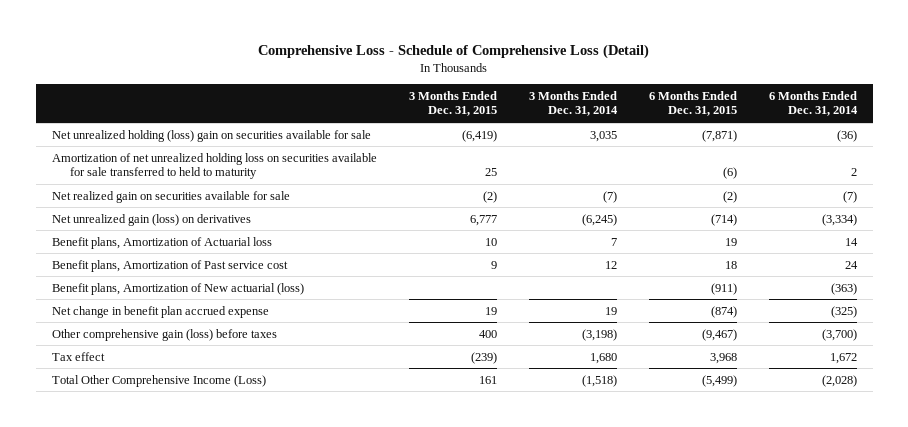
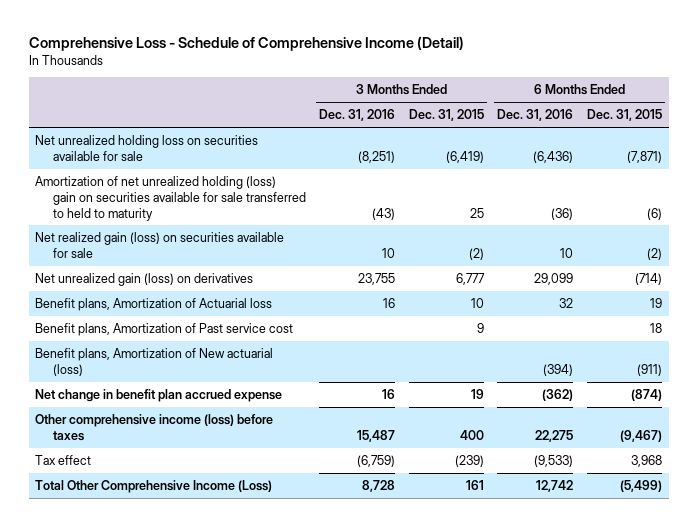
- Comprehensive Loss - Schedule of Comprehensive Loss (Detail)
+ Comprehensive Loss - Schedule of Comprehensive Income (Detail)
- | 3 Months Ended Dec. 31, 2015 | 3 Months Ended Dec. 31, 2014 | 6 Months Ended Dec. 31, 2015 | 6 Months Ended Dec. 31, 2014
+ | 3 Months Ended Dec. 31, 2016 | 3 Months Ended Dec. 31, 2015 | 6 Months Ended Dec. 31, 2016 | 6 Months Ended Dec. 31, 2015
- Net unrealized holding (loss) gain on securities available for sale | (6,419) | 3,035 | (7,871) | (36)
- Amortization of net unrealized holding loss on securities available for sale transferred to held to maturity | 25 | | (6) | 2
- Net realized gain on securities available for sale | (2) | (7) | (2) | (7)
+ Net unrealized holding loss on securities available for sale | (8,251) | (6,419) | (6,436) | (7,871)
+ Amortization of net unrealized holding (loss) gain on securities available for sale transferred to held to maturity | (43) | 25 | (36) | (6)
+ Net realized gain (loss) on securities available for sale | 10 | (2) | 10 | (2)
- Other comprehensive gain (loss) before taxes | 400 | (3,198) | (9,467) | (3,700)
+ Other comprehensive income (loss) before taxes | 15,487 | 400 | 22,275 | (9,467)

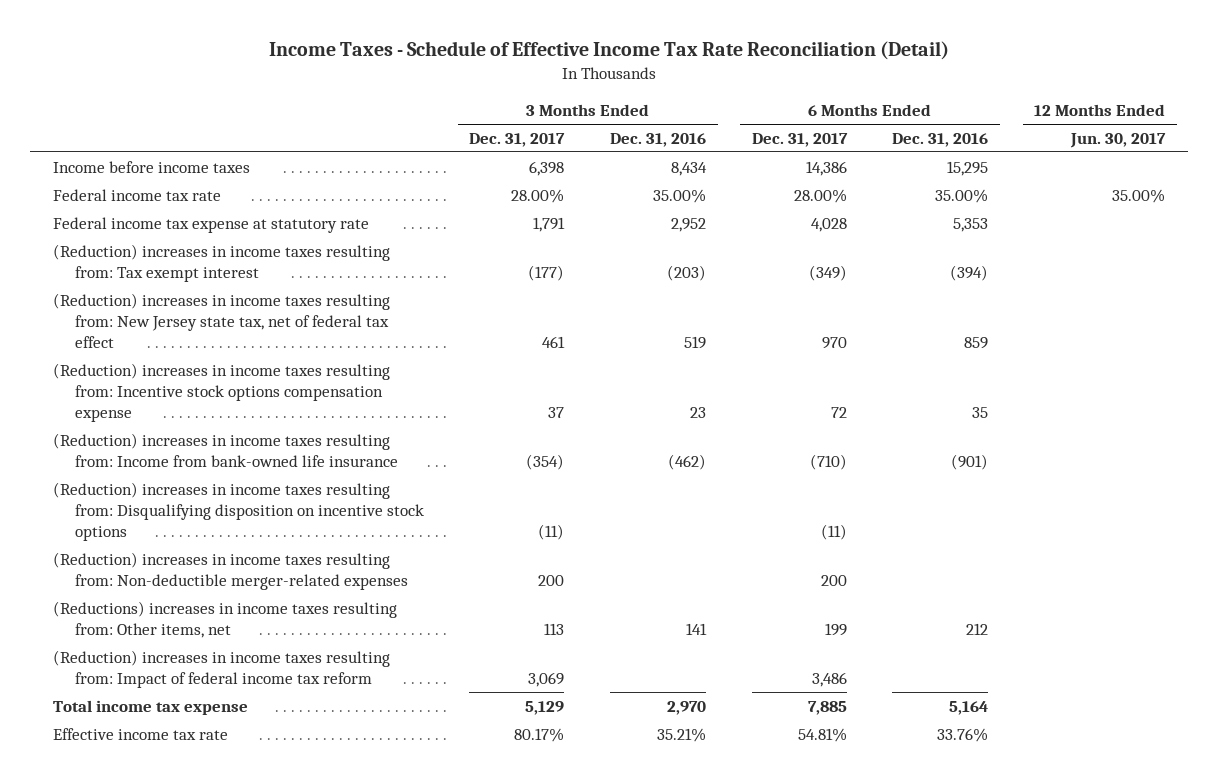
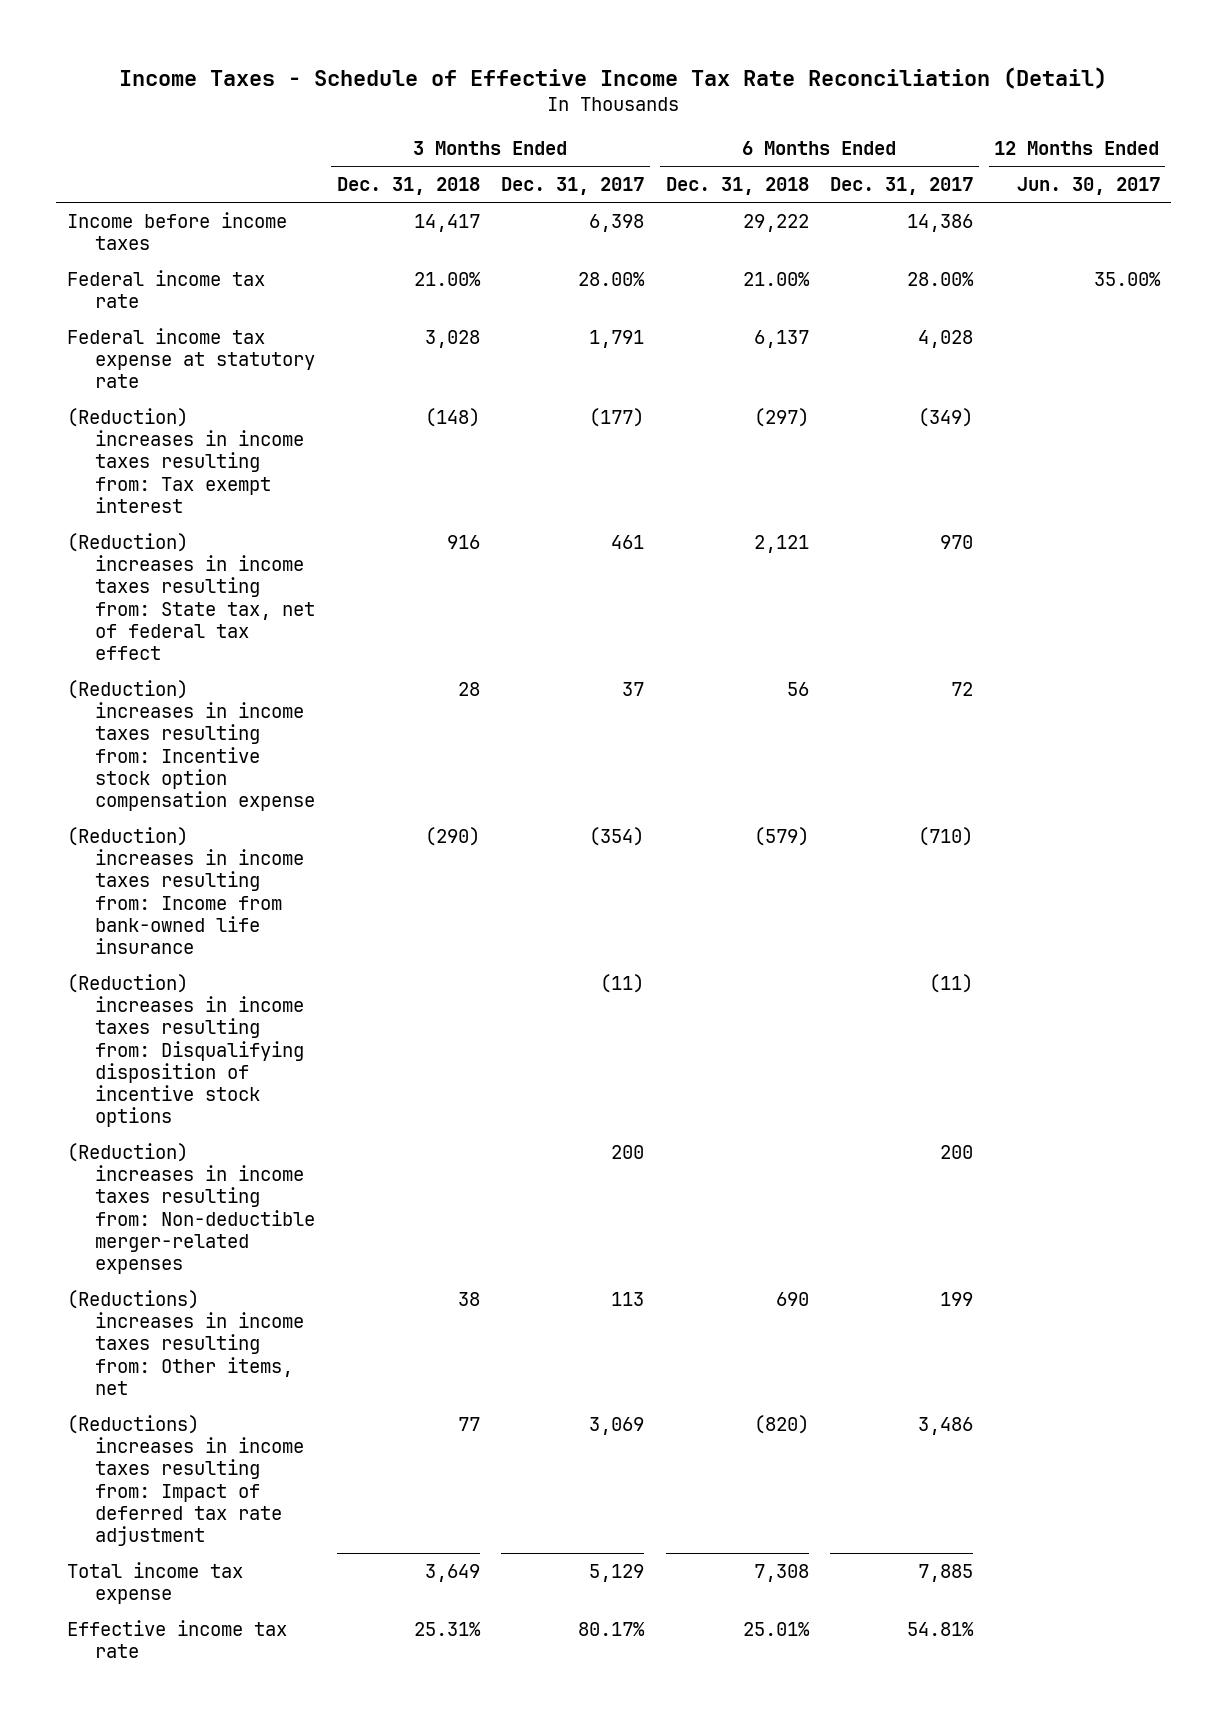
- | 3 Months Ended Dec. 31, 2017 | 3 Months Ended Dec. 31, 2016 | 6 Months Ended Dec. 31, 2017 | 6 Months Ended Dec. 31, 2016 | 12 Months Ended Jun. 30, 2017
+ | 3 Months Ended Dec. 31, 2018 | 3 Months Ended Dec. 31, 2017 | 6 Months Ended Dec. 31, 2018 | 6 Months Ended Dec. 31, 2017 | 12 Months Ended Jun. 30, 2017
- (Reduction) increases in income taxes resulting from: New Jersey state tax, net of federal tax effect | 461 | 519 | 970 | 859 |
- (Reduction) increases in income taxes resulting from: Incentive stock options compensation expense | 37 | 23 | 72 | 35 |
+ (Reduction) increases in income taxes resulting from: State tax, net of federal tax effect | 916 | 461 | 2,121 | 970 |
+ (Reduction) increases in income taxes resulting from: Incentive stock option compensation expense | 28 | 37 | 56 | 72 |
- (Reduction) increases in income taxes resulting from: Disqualifying disposition on incentive stock options | (11) | | (11) | |
+ (Reduction) increases in income taxes resulting from: Disqualifying disposition of incentive stock options | | (11) | | (11) |
- (Reduction) increases in income taxes resulting from: Impact of federal income tax reform | 3,069 | | 3,486 | |
+ (Reductions) increases in income taxes resulting from: Impact of deferred tax rate adjustment | 77 | 3,069 | (820) | 3,486 |

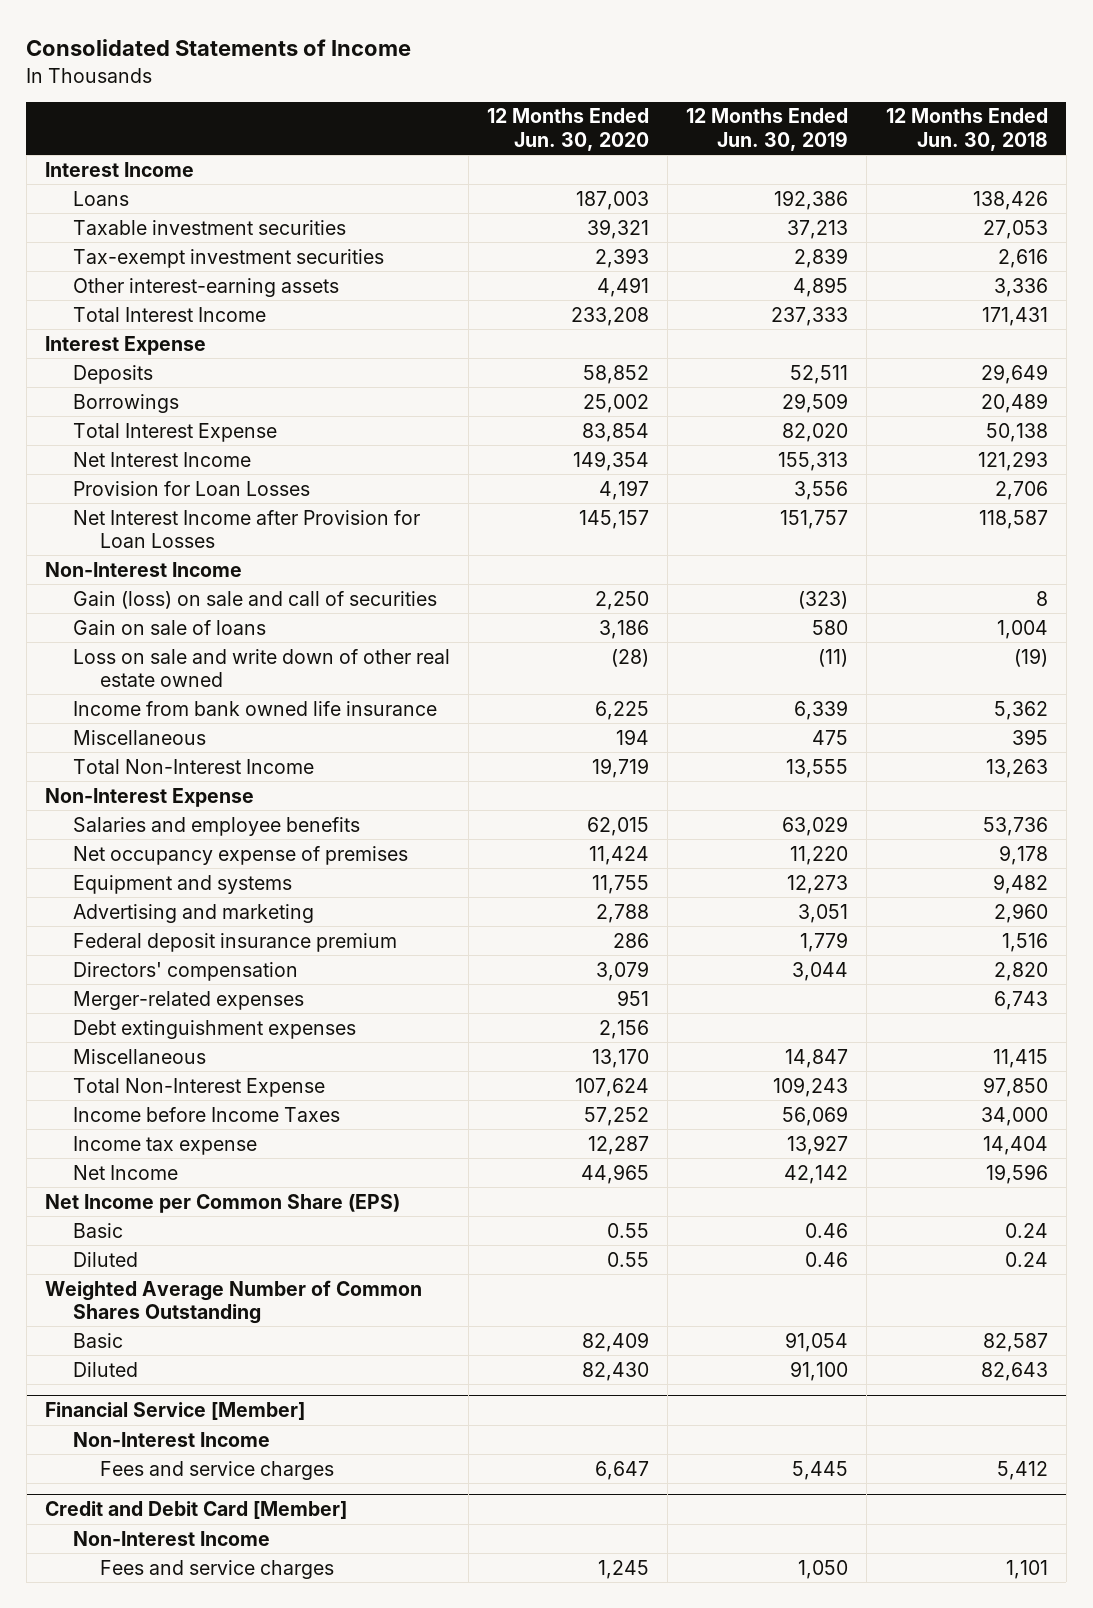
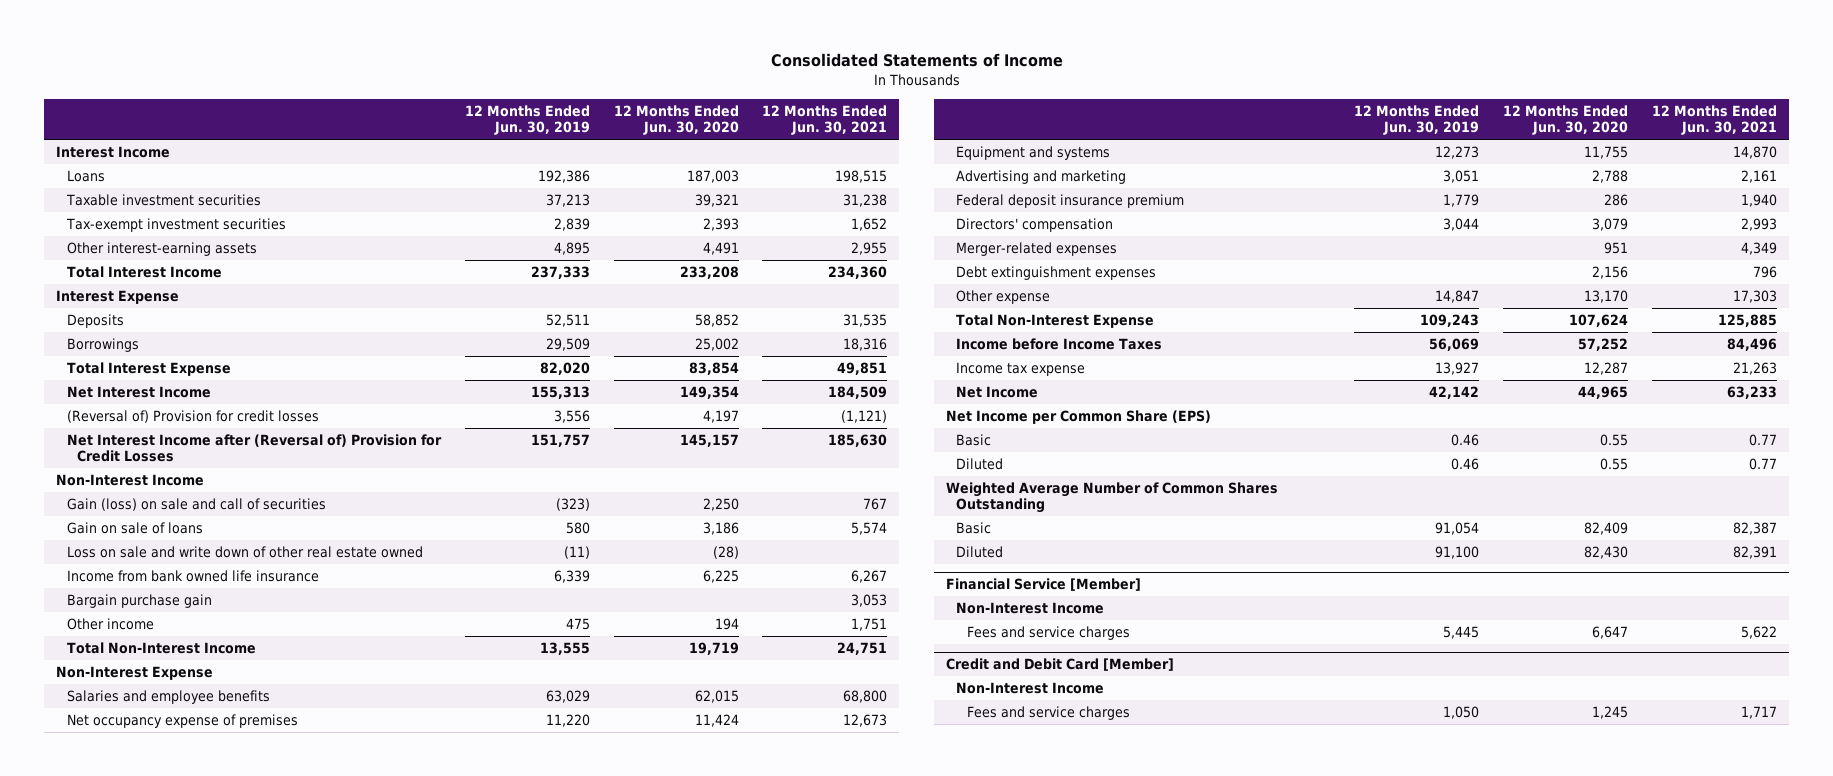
- | 12 Months Ended Jun. 30, 2020 | 12 Months Ended Jun. 30, 2019 | 12 Months Ended Jun. 30, 2018
+ | 12 Months Ended Jun. 30, 2019 | 12 Months Ended Jun. 30, 2020 | 12 Months Ended Jun. 30, 2021
- Provision for Loan Losses | 4,197 | 3,556 | 2,706
- Net Interest Income after Provision for Loan Losses | 145,157 | 151,757 | 118,587
+ (Reversal of) Provision for credit losses | 3,556 | 4,197 | (1,121)
+ Net Interest Income after (Reversal of) Provision for Credit Losses | 151,757 | 145,157 | 185,630
- Miscellaneous | 194 | 475 | 395
+ Bargain purchase gain | | | 3,053
+ Other income | 475 | 194 | 1,751
- Miscellaneous | 13,170 | 14,847 | 11,415
+ Other expense | 14,847 | 13,170 | 17,303

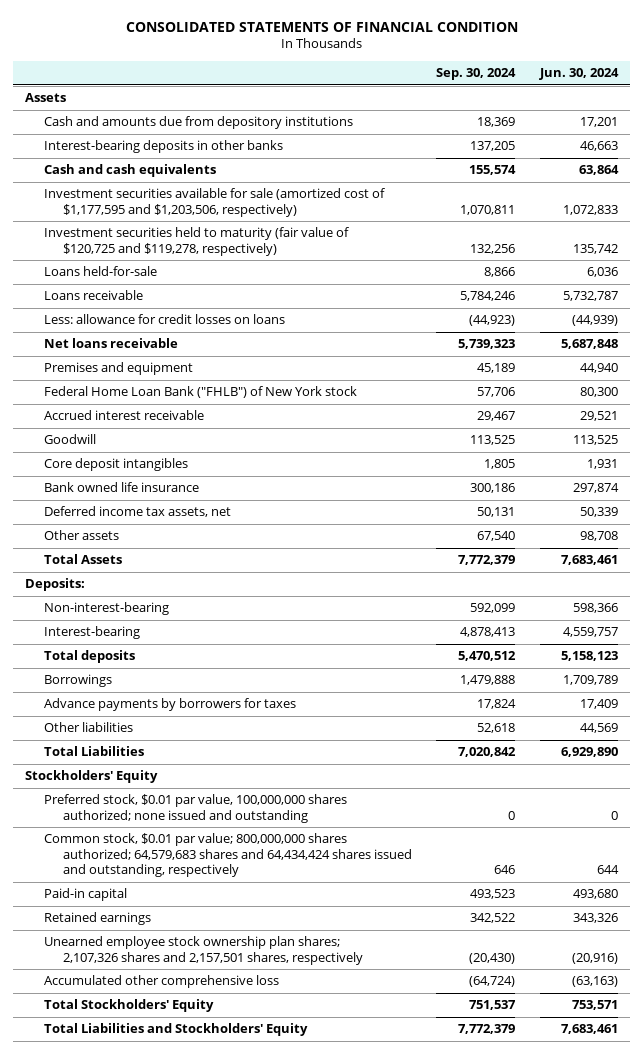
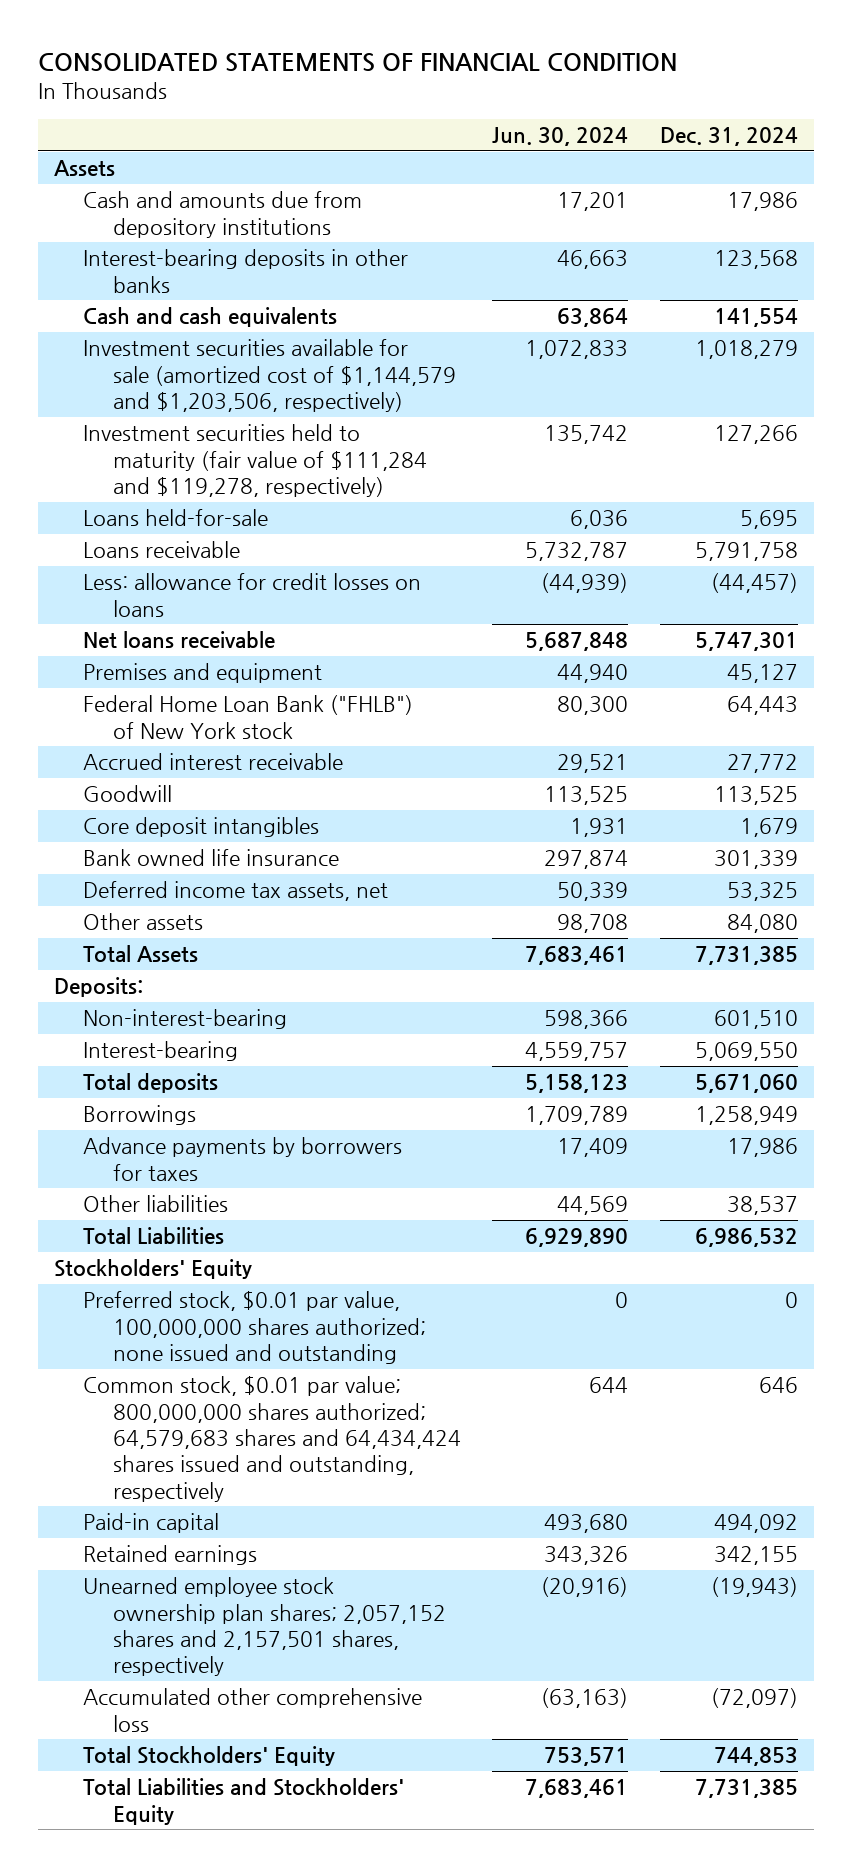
- | Sep. 30, 2024 | Jun. 30, 2024
+ | Jun. 30, 2024 | Dec. 31, 2024
- Investment securities available for sale (amortized cost of $1,177,595 and $1,203,506, respectively) | 1,070,811 | 1,072,833
- Investment securities held to maturity (fair value of $120,725 and $119,278, respectively) | 132,256 | 135,742
+ Investment securities available for sale (amortized cost of $1,144,579 and $1,203,506, respectively) | 1,072,833 | 1,018,279
+ Investment securities held to maturity (fair value of $111,284 and $119,278, respectively) | 135,742 | 127,266
- Unearned employee stock ownership plan shares; 2,107,326 shares and 2,157,501 shares, respectively | (20,430) | (20,916)
+ Unearned employee stock ownership plan shares; 2,057,152 shares and 2,157,501 shares, respectively | (20,916) | (19,943)

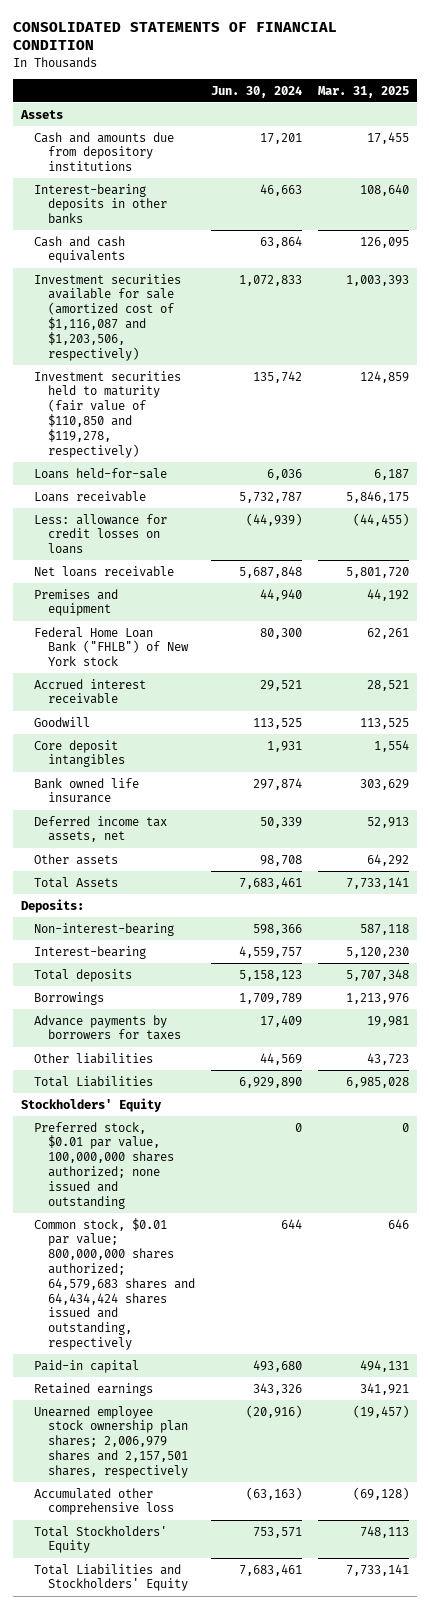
- | Jun. 30, 2024 | Dec. 31, 2024
+ | Jun. 30, 2024 | Mar. 31, 2025
- Investment securities available for sale (amortized cost of $1,144,579 and $1,203,506, respectively) | 1,072,833 | 1,018,279
- Investment securities held to maturity (fair value of $111,284 and $119,278, respectively) | 135,742 | 127,266
+ Investment securities available for sale (amortized cost of $1,116,087 and $1,203,506, respectively) | 1,072,833 | 1,003,393
+ Investment securities held to maturity (fair value of $110,850 and $119,278, respectively) | 135,742 | 124,859
- Unearned employee stock ownership plan shares; 2,057,152 shares and 2,157,501 shares, respectively | (20,916) | (19,943)
+ Unearned employee stock ownership plan shares; 2,006,979 shares and 2,157,501 shares, respectively | (20,916) | (19,457)

